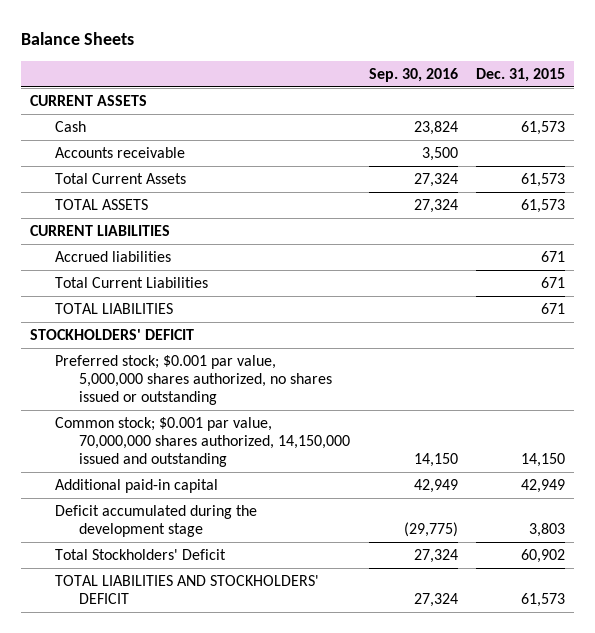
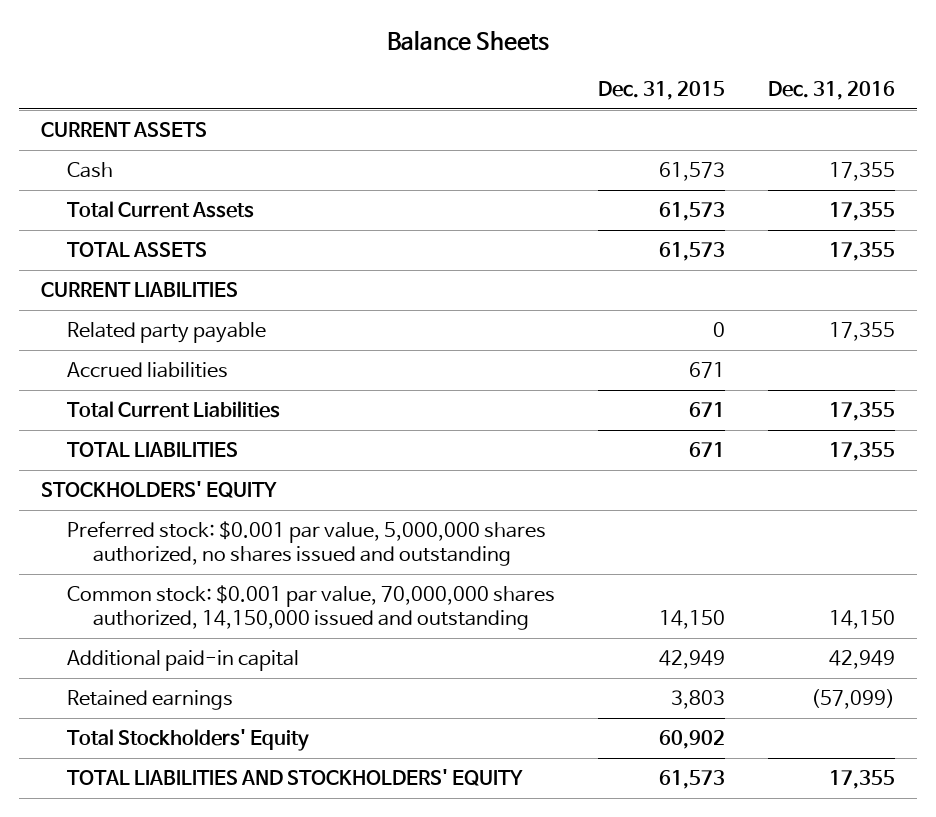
- | Sep. 30, 2016 | Dec. 31, 2015
+ | Dec. 31, 2015 | Dec. 31, 2016
- Accounts receivable | 3,500 |
+ Related party payable | 0 | 17,355
- STOCKHOLDERS' DEFICIT
- Preferred stock; $0.001 par value, 5,000,000 shares authorized, no shares issued or outstanding
- Common stock; $0.001 par value, 70,000,000 shares authorized, 14,150,000 issued and outstanding | 14,150 | 14,150
+ STOCKHOLDERS' EQUITY
+ Preferred stock: $0.001 par value, 5,000,000 shares authorized, no shares issued and outstanding
+ Common stock: $0.001 par value, 70,000,000 shares authorized, 14,150,000 issued and outstanding | 14,150 | 14,150
- Deficit accumulated during the development stage | (29,775) | 3,803
- Total Stockholders' Deficit | 27,324 | 60,902
- TOTAL LIABILITIES AND STOCKHOLDERS' DEFICIT | 27,324 | 61,573
+ Retained earnings | 3,803 | (57,099)
+ Total Stockholders' Equity | 60,902 |
+ TOTAL LIABILITIES AND STOCKHOLDERS' EQUITY | 61,573 | 17,355

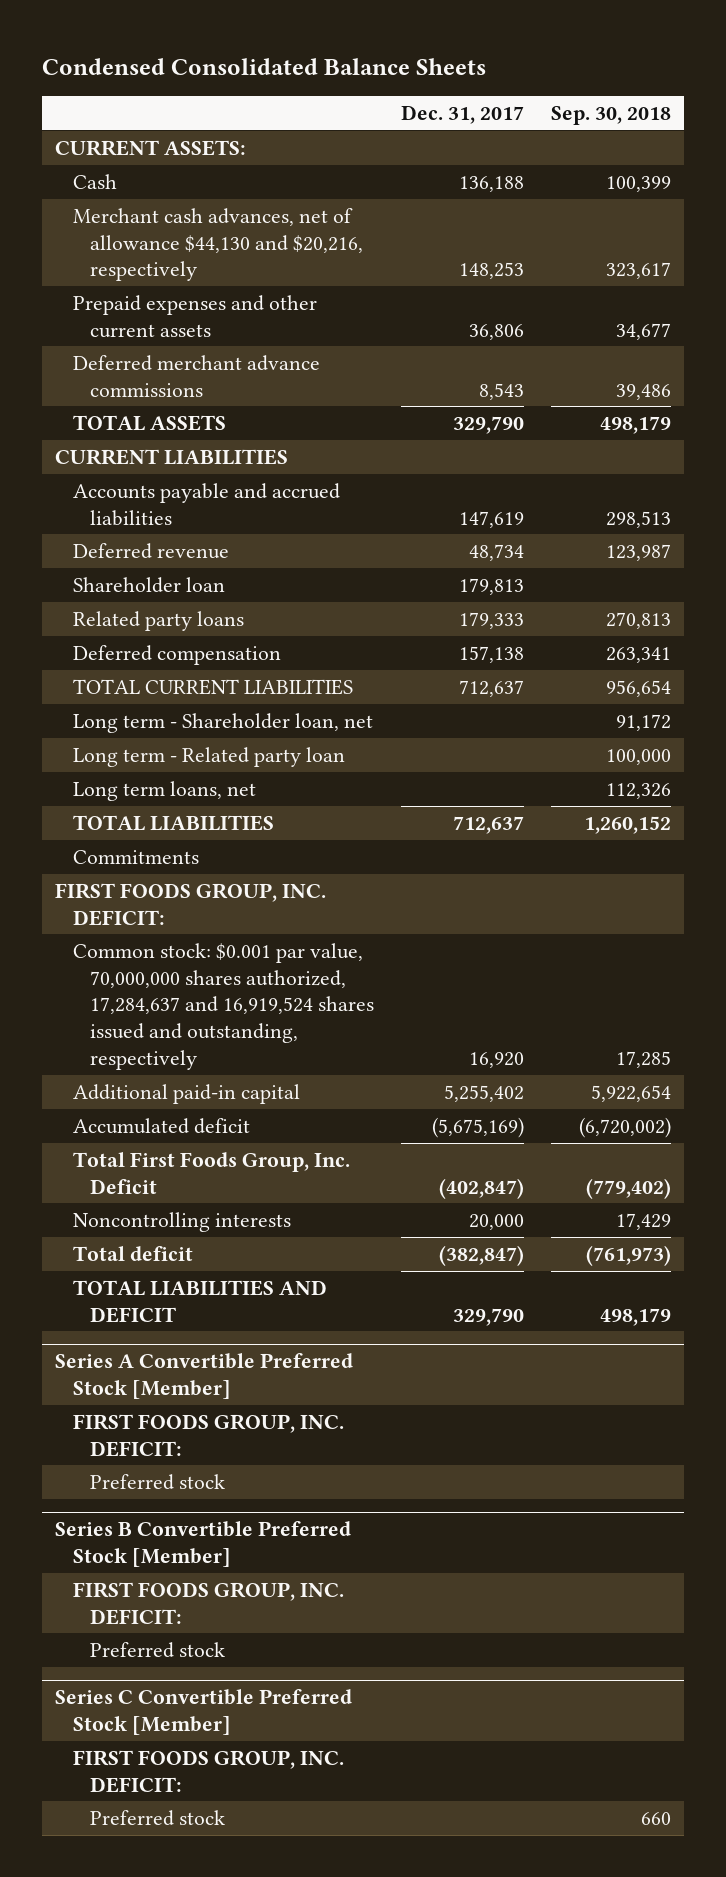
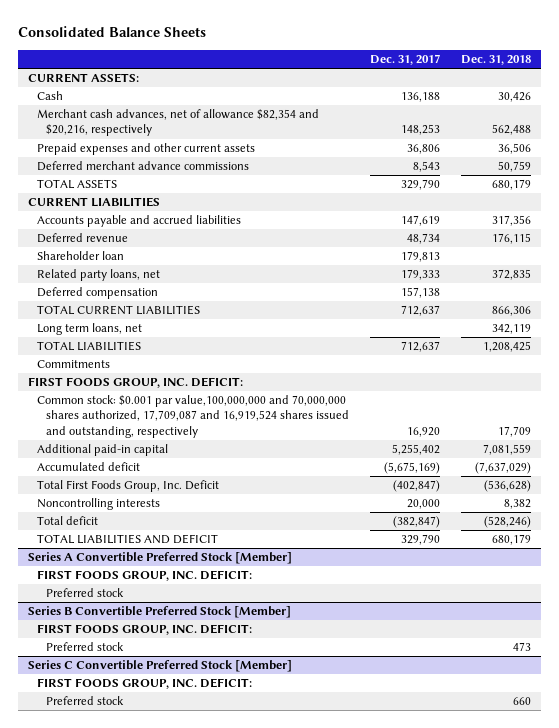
- Condensed Consolidated Balance Sheets
+ Consolidated Balance Sheets
- | Dec. 31, 2017 | Sep. 30, 2018
+ | Dec. 31, 2017 | Dec. 31, 2018
- Merchant cash advances, net of allowance $44,130 and $20,216, respectively | 148,253 | 323,617
+ Merchant cash advances, net of allowance $82,354 and $20,216, respectively | 148,253 | 562,488
- Related party loans | 179,333 | 270,813
+ Related party loans, net | 179,333 | 372,835
- Long term - Shareholder loan, net | | 91,172
- Long term - Related party loan | | 100,000
- Common stock: $0.001 par value, 70,000,000 shares authorized, 17,284,637 and 16,919,524 shares issued and outstanding, respectively | 16,920 | 17,285
+ Common stock: $0.001 par value,100,000,000 and 70,000,000 shares authorized, 17,709,087 and 16,919,524 shares issued and outstanding, respectively | 16,920 | 17,709

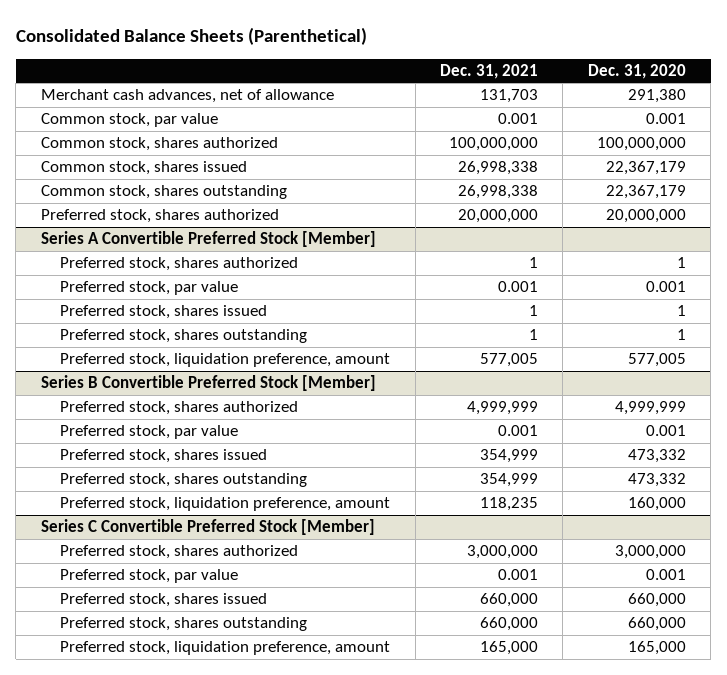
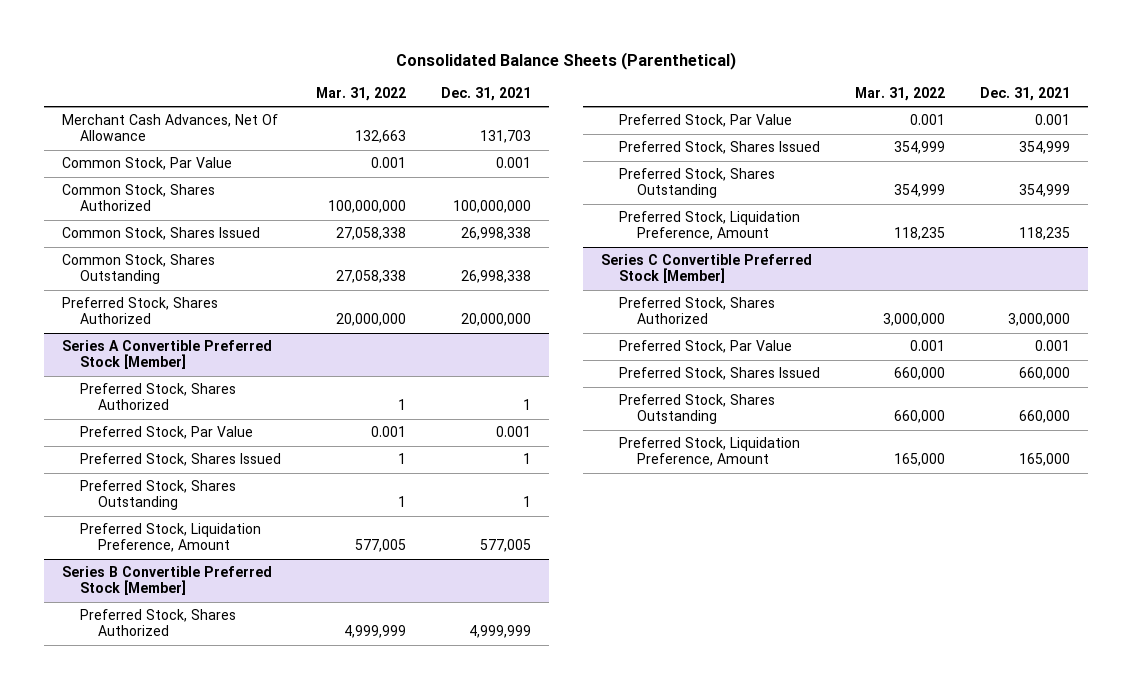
- | Dec. 31, 2021 | Dec. 31, 2020
+ | Mar. 31, 2022 | Dec. 31, 2021
- Merchant cash advances, net of allowance | 131,703 | 291,380
- Common stock, par value | 0.001 | 0.001
- Common stock, shares authorized | 100,000,000 | 100,000,000
- Common stock, shares issued | 26,998,338 | 22,367,179
- Common stock, shares outstanding | 26,998,338 | 22,367,179
- Preferred stock, shares authorized | 20,000,000 | 20,000,000
+ Merchant Cash Advances, Net Of Allowance | 132,663 | 131,703
+ Common Stock, Par Value | 0.001 | 0.001
+ Common Stock, Shares Authorized | 100,000,000 | 100,000,000
+ Common Stock, Shares Issued | 27,058,338 | 26,998,338
+ Common Stock, Shares Outstanding | 27,058,338 | 26,998,338
+ Preferred Stock, Shares Authorized | 20,000,000 | 20,000,000
@ Series A Convertible Preferred Stock [Member]
- Preferred stock, shares authorized | 1 | 1
- Preferred stock, par value | 0.001 | 0.001
- Preferred stock, shares issued | 1 | 1
- Preferred stock, shares outstanding | 1 | 1
- Preferred stock, liquidation preference, amount | 577,005 | 577,005
+ Preferred Stock, Shares Authorized | 1 | 1
+ Preferred Stock, Par Value | 0.001 | 0.001
+ Preferred Stock, Shares Issued | 1 | 1
+ Preferred Stock, Shares Outstanding | 1 | 1
+ Preferred Stock, Liquidation Preference, Amount | 577,005 | 577,005
@ Series B Convertible Preferred Stock [Member]
- Preferred stock, shares authorized | 4,999,999 | 4,999,999
- Preferred stock, par value | 0.001 | 0.001
- Preferred stock, shares issued | 354,999 | 473,332
- Preferred stock, shares outstanding | 354,999 | 473,332
- Preferred stock, liquidation preference, amount | 118,235 | 160,000
+ Preferred Stock, Shares Authorized | 4,999,999 | 4,999,999
+ Preferred Stock, Par Value | 0.001 | 0.001
+ Preferred Stock, Shares Issued | 354,999 | 354,999
+ Preferred Stock, Shares Outstanding | 354,999 | 354,999
+ Preferred Stock, Liquidation Preference, Amount | 118,235 | 118,235
@ Series C Convertible Preferred Stock [Member]
- Preferred stock, shares authorized | 3,000,000 | 3,000,000
- Preferred stock, par value | 0.001 | 0.001
- Preferred stock, shares issued | 660,000 | 660,000
- Preferred stock, shares outstanding | 660,000 | 660,000
- Preferred stock, liquidation preference, amount | 165,000 | 165,000
+ Preferred Stock, Shares Authorized | 3,000,000 | 3,000,000
+ Preferred Stock, Par Value | 0.001 | 0.001
+ Preferred Stock, Shares Issued | 660,000 | 660,000
+ Preferred Stock, Shares Outstanding | 660,000 | 660,000
+ Preferred Stock, Liquidation Preference, Amount | 165,000 | 165,000

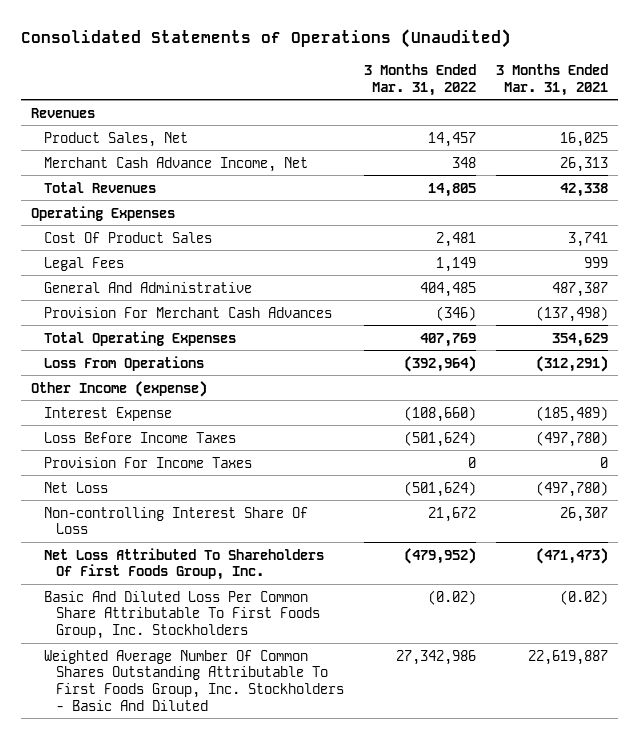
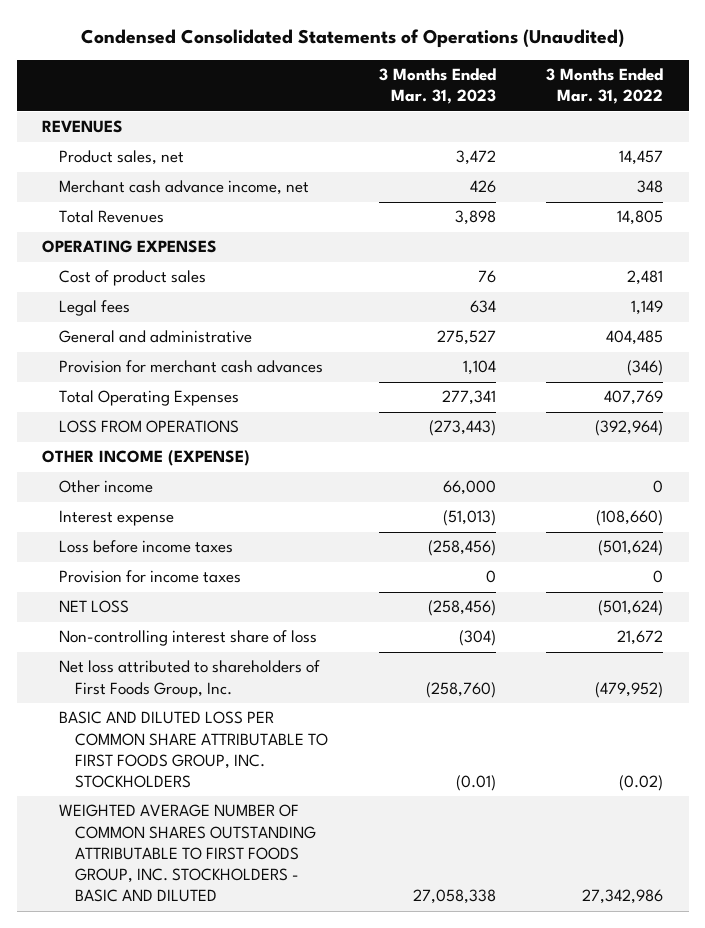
- Consolidated Statements of Operations (Unaudited)
+ Condensed Consolidated Statements of Operations (Unaudited)
- | 3 Months Ended Mar. 31, 2022 | 3 Months Ended Mar. 31, 2021
+ | 3 Months Ended Mar. 31, 2023 | 3 Months Ended Mar. 31, 2022
- Revenues
- Product Sales, Net | 14,457 | 16,025
- Merchant Cash Advance Income, Net | 348 | 26,313
+ REVENUES
+ Product sales, net | 3,472 | 14,457
+ Merchant cash advance income, net | 426 | 348
- Operating Expenses
- Cost Of Product Sales | 2,481 | 3,741
- Legal Fees | 1,149 | 999
- General And Administrative | 404,485 | 487,387
- Provision For Merchant Cash Advances | (346) | (137,498)
+ OPERATING EXPENSES
+ Cost of product sales | 76 | 2,481
+ Legal fees | 634 | 1,149
+ General and administrative | 275,527 | 404,485
+ Provision for merchant cash advances | 1,104 | (346)
- Loss From Operations | (392,964) | (312,291)
- Other Income (expense)
- Interest Expense | (108,660) | (185,489)
- Loss Before Income Taxes | (501,624) | (497,780)
- Provision For Income Taxes | 0 | 0
- Net Loss | (501,624) | (497,780)
- Non-controlling Interest Share Of Loss | 21,672 | 26,307
- Net Loss Attributed To Shareholders Of First Foods Group, Inc. | (479,952) | (471,473)
- Basic And Diluted Loss Per Common Share Attributable To First Foods Group, Inc. Stockholders | (0.02) | (0.02)
- Weighted Average Number Of Common Shares Outstanding Attributable To First Foods Group, Inc. Stockholders - Basic And Diluted | 27,342,986 | 22,619,887
+ LOSS FROM OPERATIONS | (273,443) | (392,964)
+ OTHER INCOME (EXPENSE)
+ Other income | 66,000 | 0
+ Interest expense | (51,013) | (108,660)
+ Loss before income taxes | (258,456) | (501,624)
+ Provision for income taxes | 0 | 0
+ NET LOSS | (258,456) | (501,624)
+ Non-controlling interest share of loss | (304) | 21,672
+ Net loss attributed to shareholders of First Foods Group, Inc. | (258,760) | (479,952)
+ BASIC AND DILUTED LOSS PER COMMON SHARE ATTRIBUTABLE TO FIRST FOODS GROUP, INC. STOCKHOLDERS | (0.01) | (0.02)
+ WEIGHTED AVERAGE NUMBER OF COMMON SHARES OUTSTANDING ATTRIBUTABLE TO FIRST FOODS GROUP, INC. STOCKHOLDERS - BASIC AND DILUTED | 27,058,338 | 27,342,986

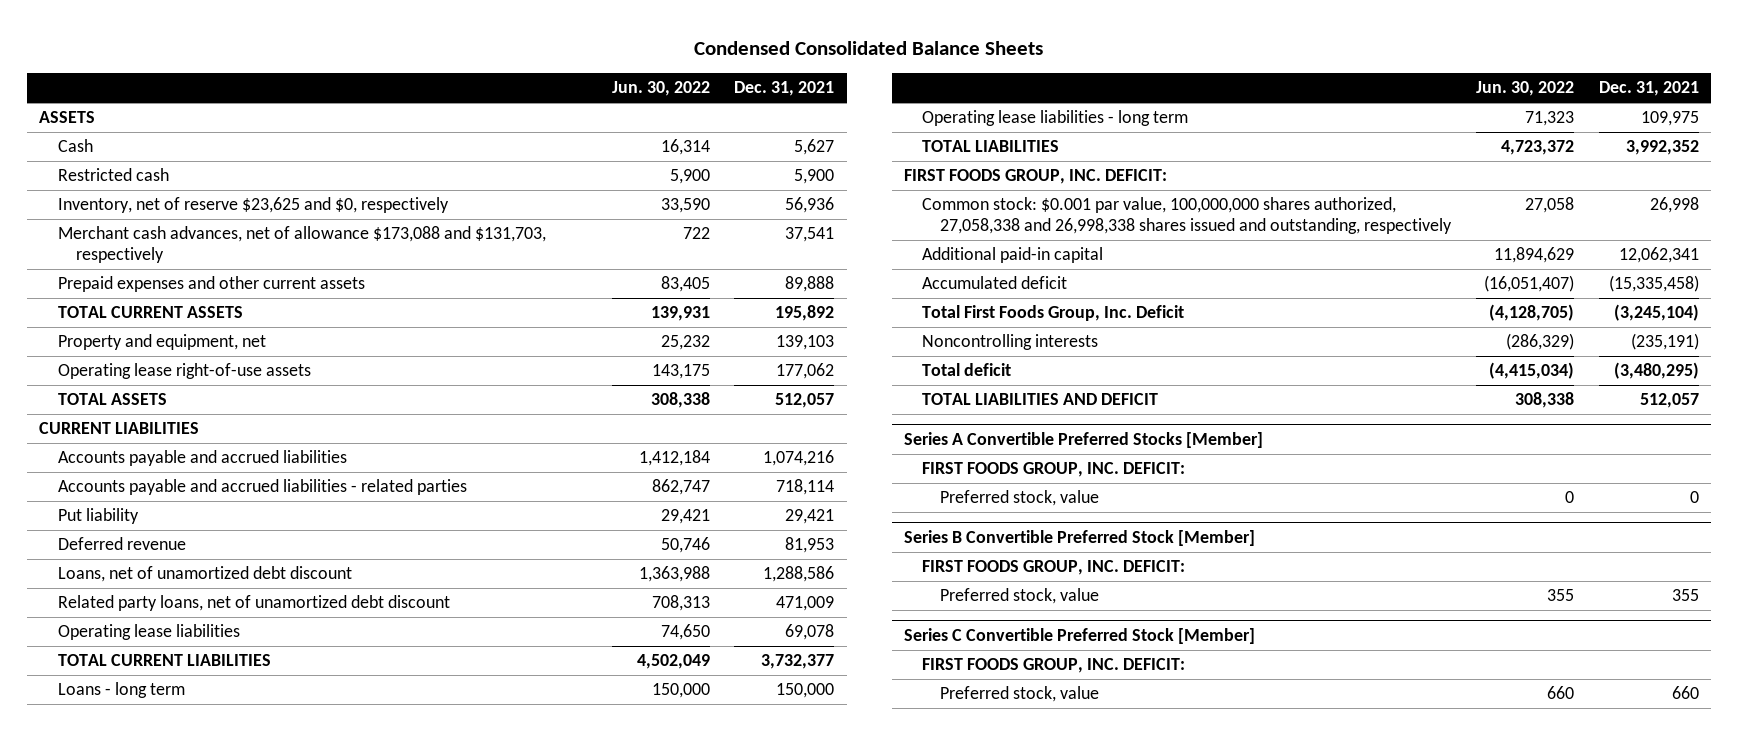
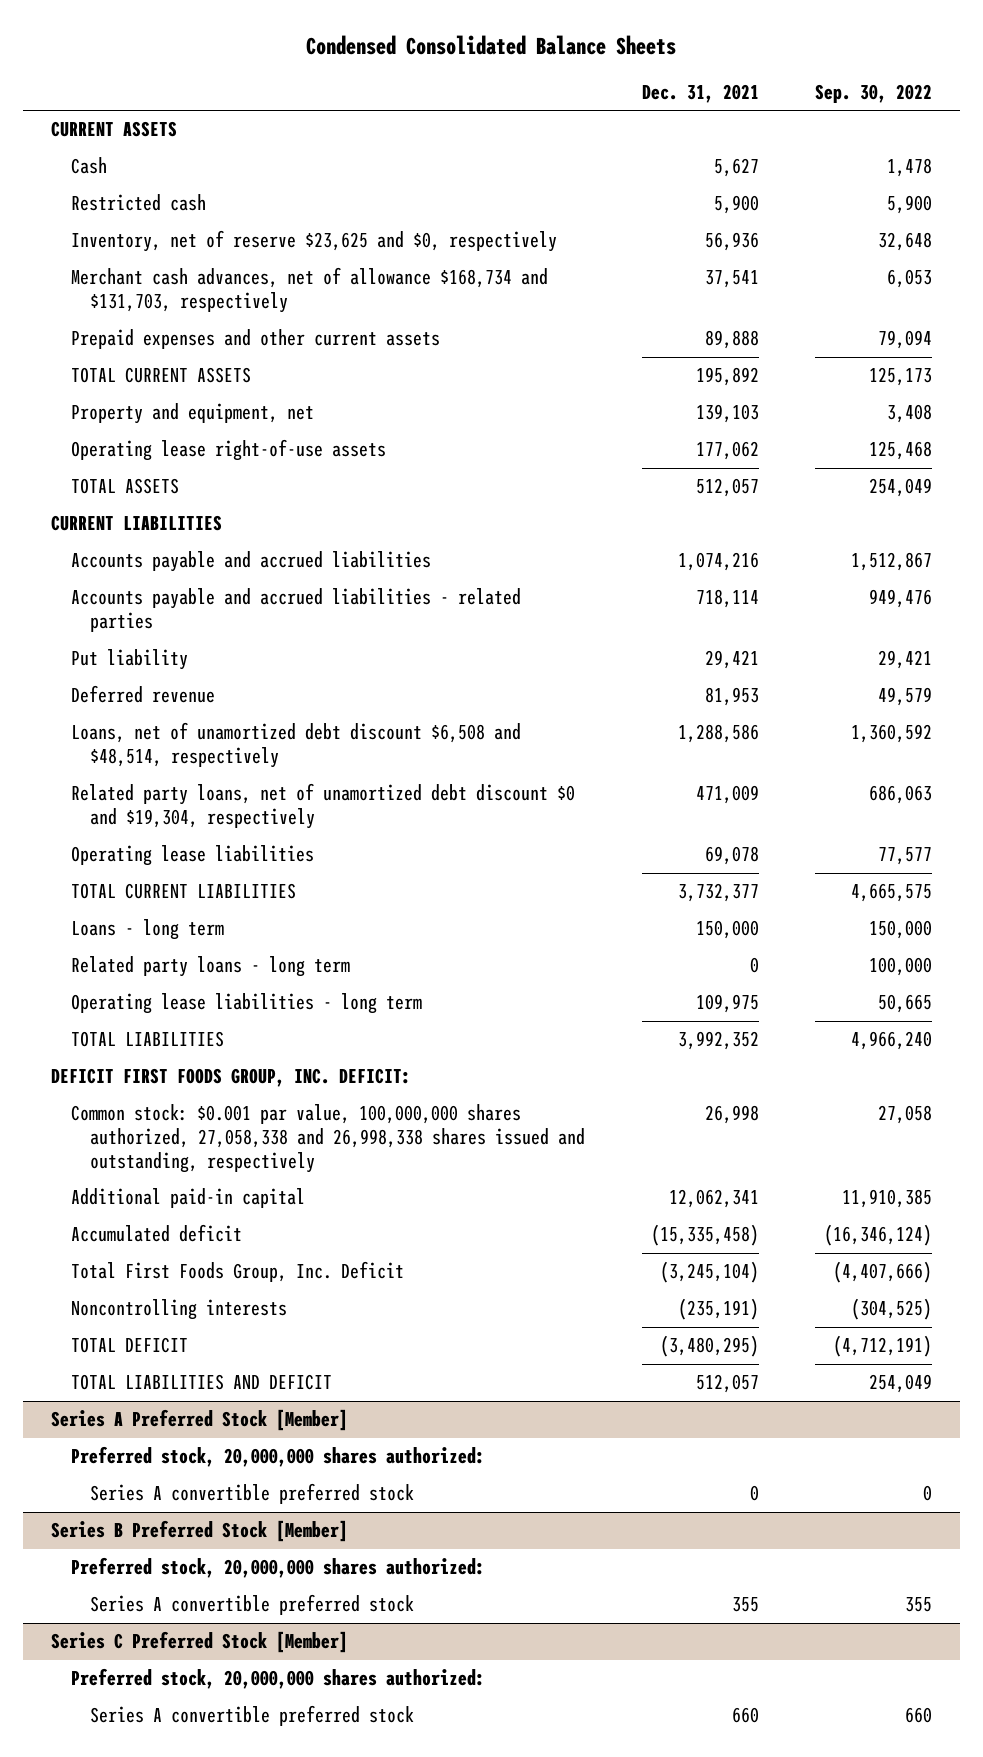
- | Jun. 30, 2022 | Dec. 31, 2021
+ | Dec. 31, 2021 | Sep. 30, 2022
- ASSETS
+ CURRENT ASSETS
- Merchant cash advances, net of allowance $173,088 and $131,703, respectively | 722 | 37,541
+ Merchant cash advances, net of allowance $168,734 and $131,703, respectively | 37,541 | 6,053
- Loans, net of unamortized debt discount | 1,363,988 | 1,288,586
- Related party loans, net of unamortized debt discount | 708,313 | 471,009
+ Loans, net of unamortized debt discount $6,508 and $48,514, respectively | 1,288,586 | 1,360,592
+ Related party loans, net of unamortized debt discount $0 and $19,304, respectively | 471,009 | 686,063
+ Related party loans - long term | 0 | 100,000
- FIRST FOODS GROUP, INC. DEFICIT:
+ DEFICIT FIRST FOODS GROUP, INC. DEFICIT:
- Total deficit | (4,415,034) | (3,480,295)
+ TOTAL DEFICIT | (3,480,295) | (4,712,191)
- Series A Convertible Preferred Stocks [Member]
- FIRST FOODS GROUP, INC. DEFICIT:
- Preferred stock, value | 0 | 0
- Series B Convertible Preferred Stock [Member]
- FIRST FOODS GROUP, INC. DEFICIT:
- Preferred stock, value | 355 | 355
- Series C Convertible Preferred Stock [Member]
- FIRST FOODS GROUP, INC. DEFICIT:
- Preferred stock, value | 660 | 660
+ Series A Preferred Stock [Member]
+ Preferred stock, 20,000,000 shares authorized:
+ Series A convertible preferred stock | 0 | 0
+ Series B Preferred Stock [Member]
+ Preferred stock, 20,000,000 shares authorized:
+ Series A convertible preferred stock | 355 | 355
+ Series C Preferred Stock [Member]
+ Preferred stock, 20,000,000 shares authorized:
+ Series A convertible preferred stock | 660 | 660

